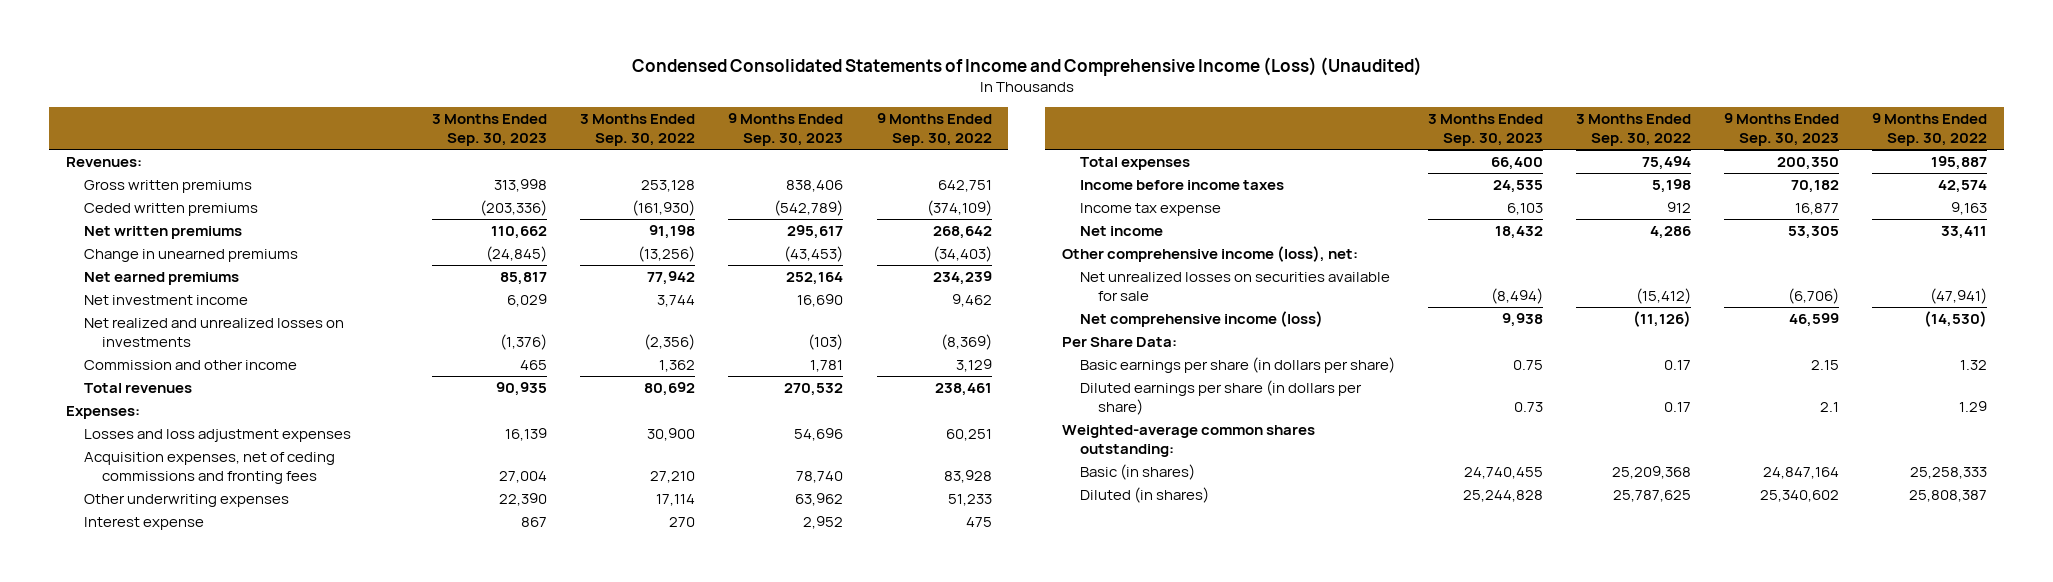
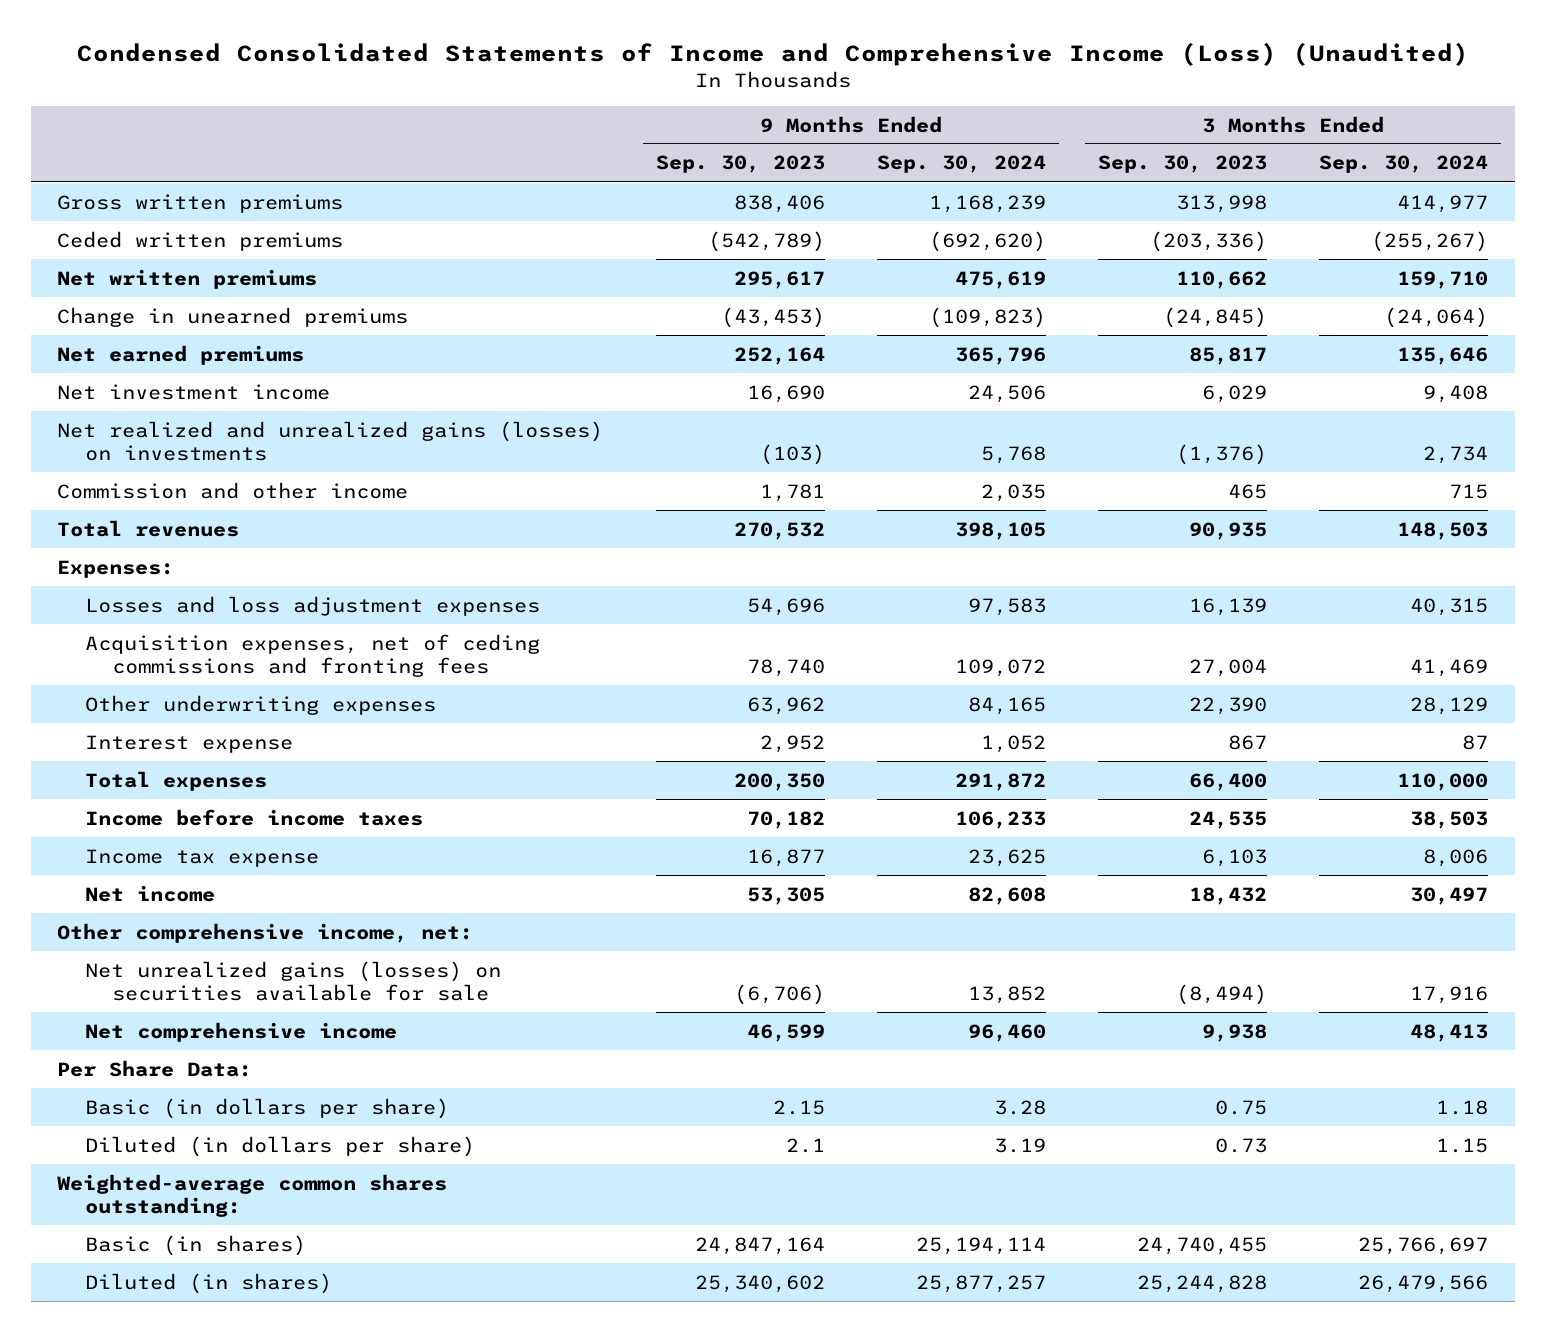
- | 3 Months Ended Sep. 30, 2023 | 3 Months Ended Sep. 30, 2022 | 9 Months Ended Sep. 30, 2023 | 9 Months Ended Sep. 30, 2022
+ | 9 Months Ended Sep. 30, 2023 | 9 Months Ended Sep. 30, 2024 | 3 Months Ended Sep. 30, 2023 | 3 Months Ended Sep. 30, 2024
- Revenues:
- Net realized and unrealized losses on investments | (1,376) | (2,356) | (103) | (8,369)
+ Net realized and unrealized gains (losses) on investments | (103) | 5,768 | (1,376) | 2,734
- Other comprehensive income (loss), net:
- Net unrealized losses on securities available for sale | (8,494) | (15,412) | (6,706) | (47,941)
- Net comprehensive income (loss) | 9,938 | (11,126) | 46,599 | (14,530)
+ Other comprehensive income, net:
+ Net unrealized gains (losses) on securities available for sale | (6,706) | 13,852 | (8,494) | 17,916
+ Net comprehensive income | 46,599 | 96,460 | 9,938 | 48,413
- Basic earnings per share (in dollars per share) | 0.75 | 0.17 | 2.15 | 1.32
- Diluted earnings per share (in dollars per share) | 0.73 | 0.17 | 2.1 | 1.29
+ Basic (in dollars per share) | 2.15 | 3.28 | 0.75 | 1.18
+ Diluted (in dollars per share) | 2.1 | 3.19 | 0.73 | 1.15

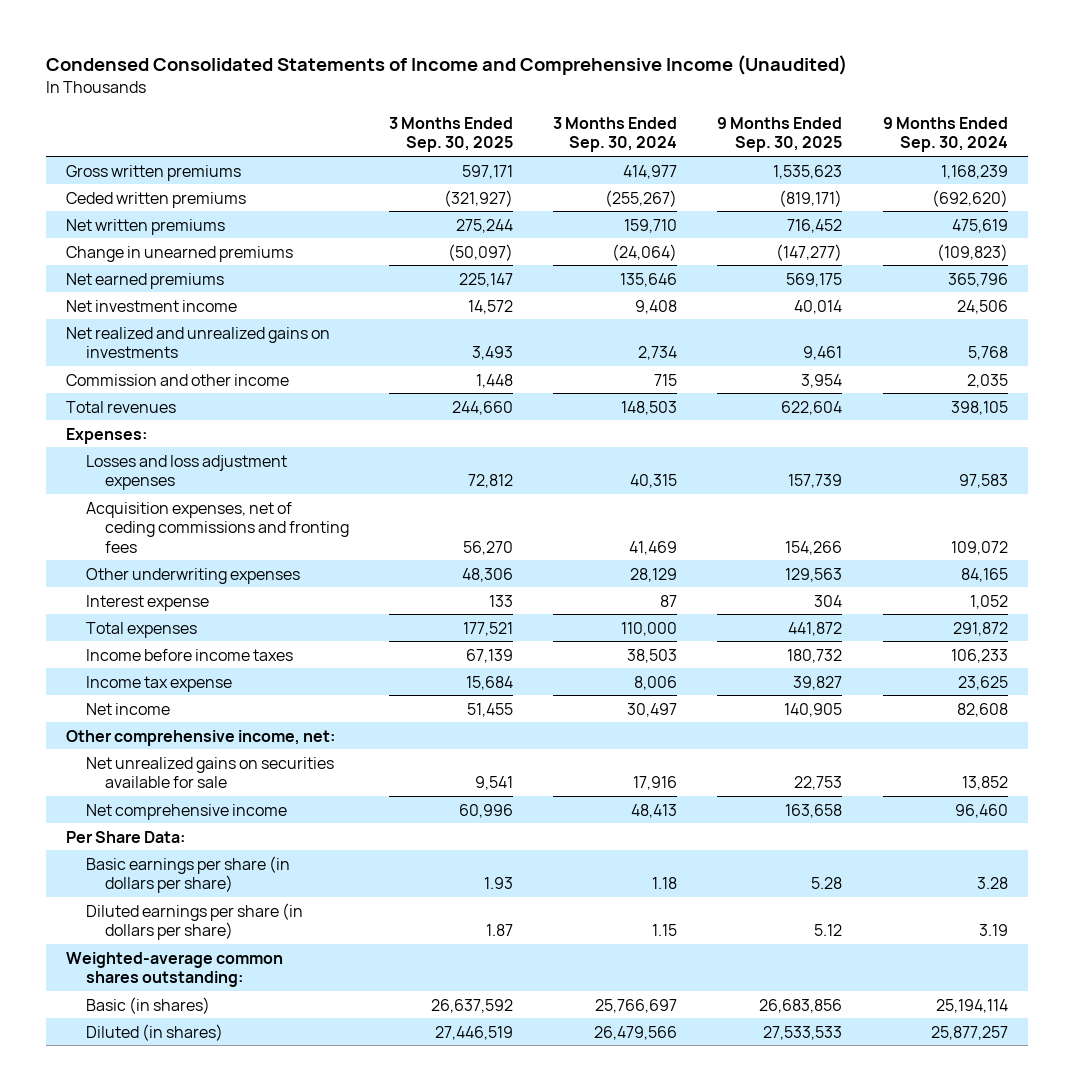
- Condensed Consolidated Statements of Income and Comprehensive Income (Loss) (Unaudited)
+ Condensed Consolidated Statements of Income and Comprehensive Income (Unaudited)
- | 9 Months Ended Sep. 30, 2023 | 9 Months Ended Sep. 30, 2024 | 3 Months Ended Sep. 30, 2023 | 3 Months Ended Sep. 30, 2024
+ | 3 Months Ended Sep. 30, 2025 | 3 Months Ended Sep. 30, 2024 | 9 Months Ended Sep. 30, 2025 | 9 Months Ended Sep. 30, 2024
- Net realized and unrealized gains (losses) on investments | (103) | 5,768 | (1,376) | 2,734
+ Net realized and unrealized gains on investments | 3,493 | 2,734 | 9,461 | 5,768
- Net unrealized gains (losses) on securities available for sale | (6,706) | 13,852 | (8,494) | 17,916
+ Net unrealized gains on securities available for sale | 9,541 | 17,916 | 22,753 | 13,852
- Basic (in dollars per share) | 2.15 | 3.28 | 0.75 | 1.18
- Diluted (in dollars per share) | 2.1 | 3.19 | 0.73 | 1.15
+ Basic earnings per share (in dollars per share) | 1.93 | 1.18 | 5.28 | 3.28
+ Diluted earnings per share (in dollars per share) | 1.87 | 1.15 | 5.12 | 3.19

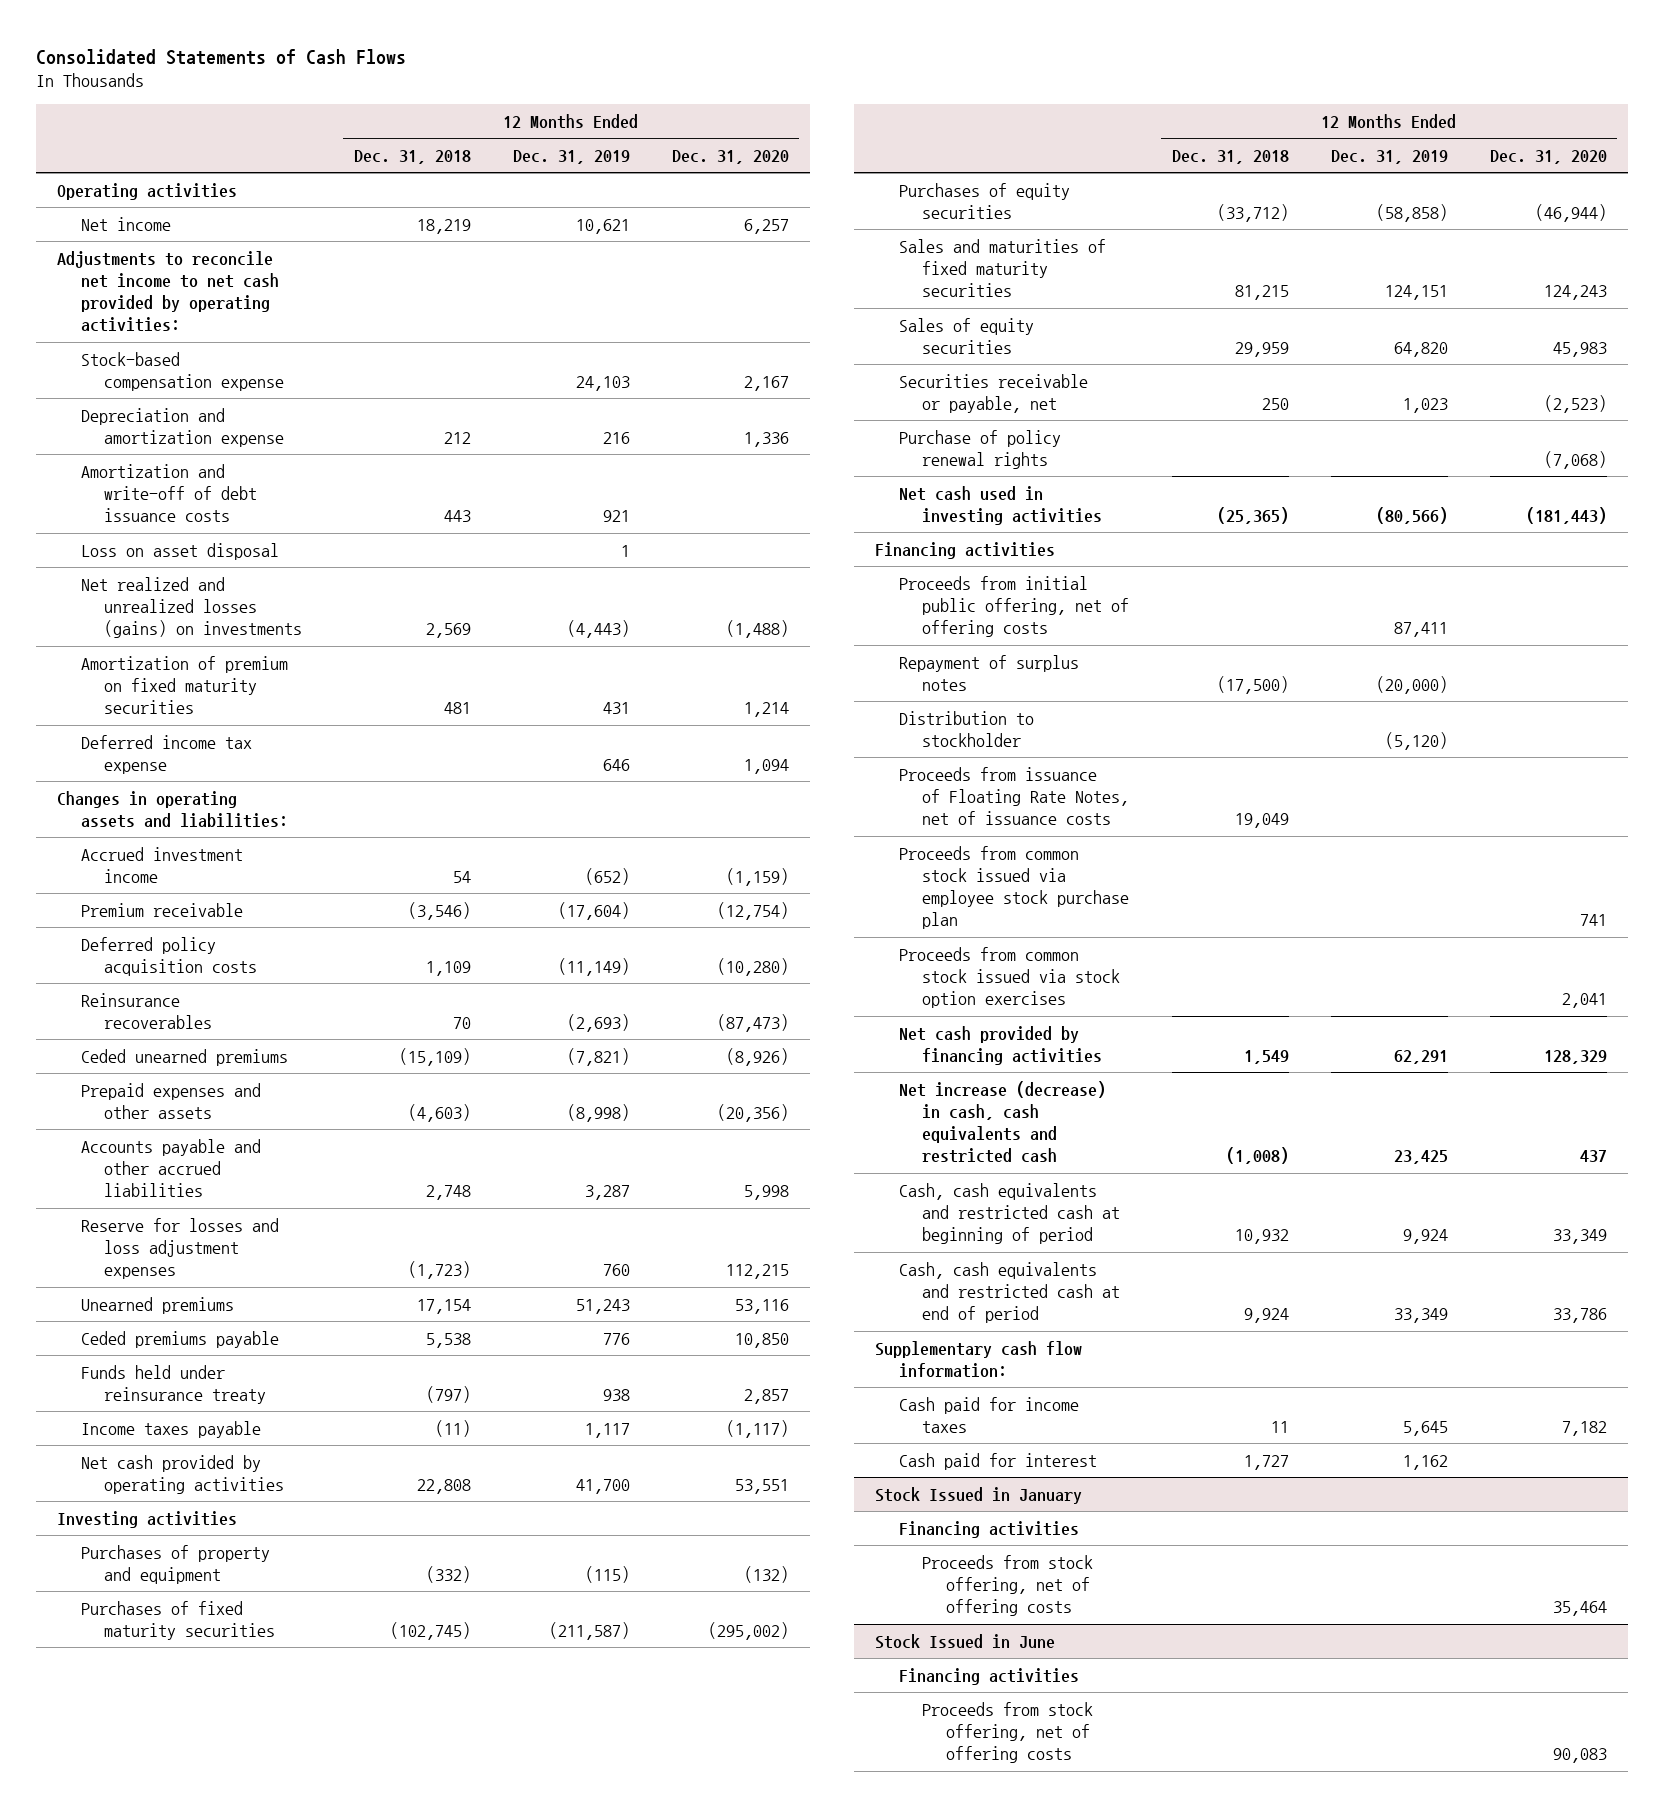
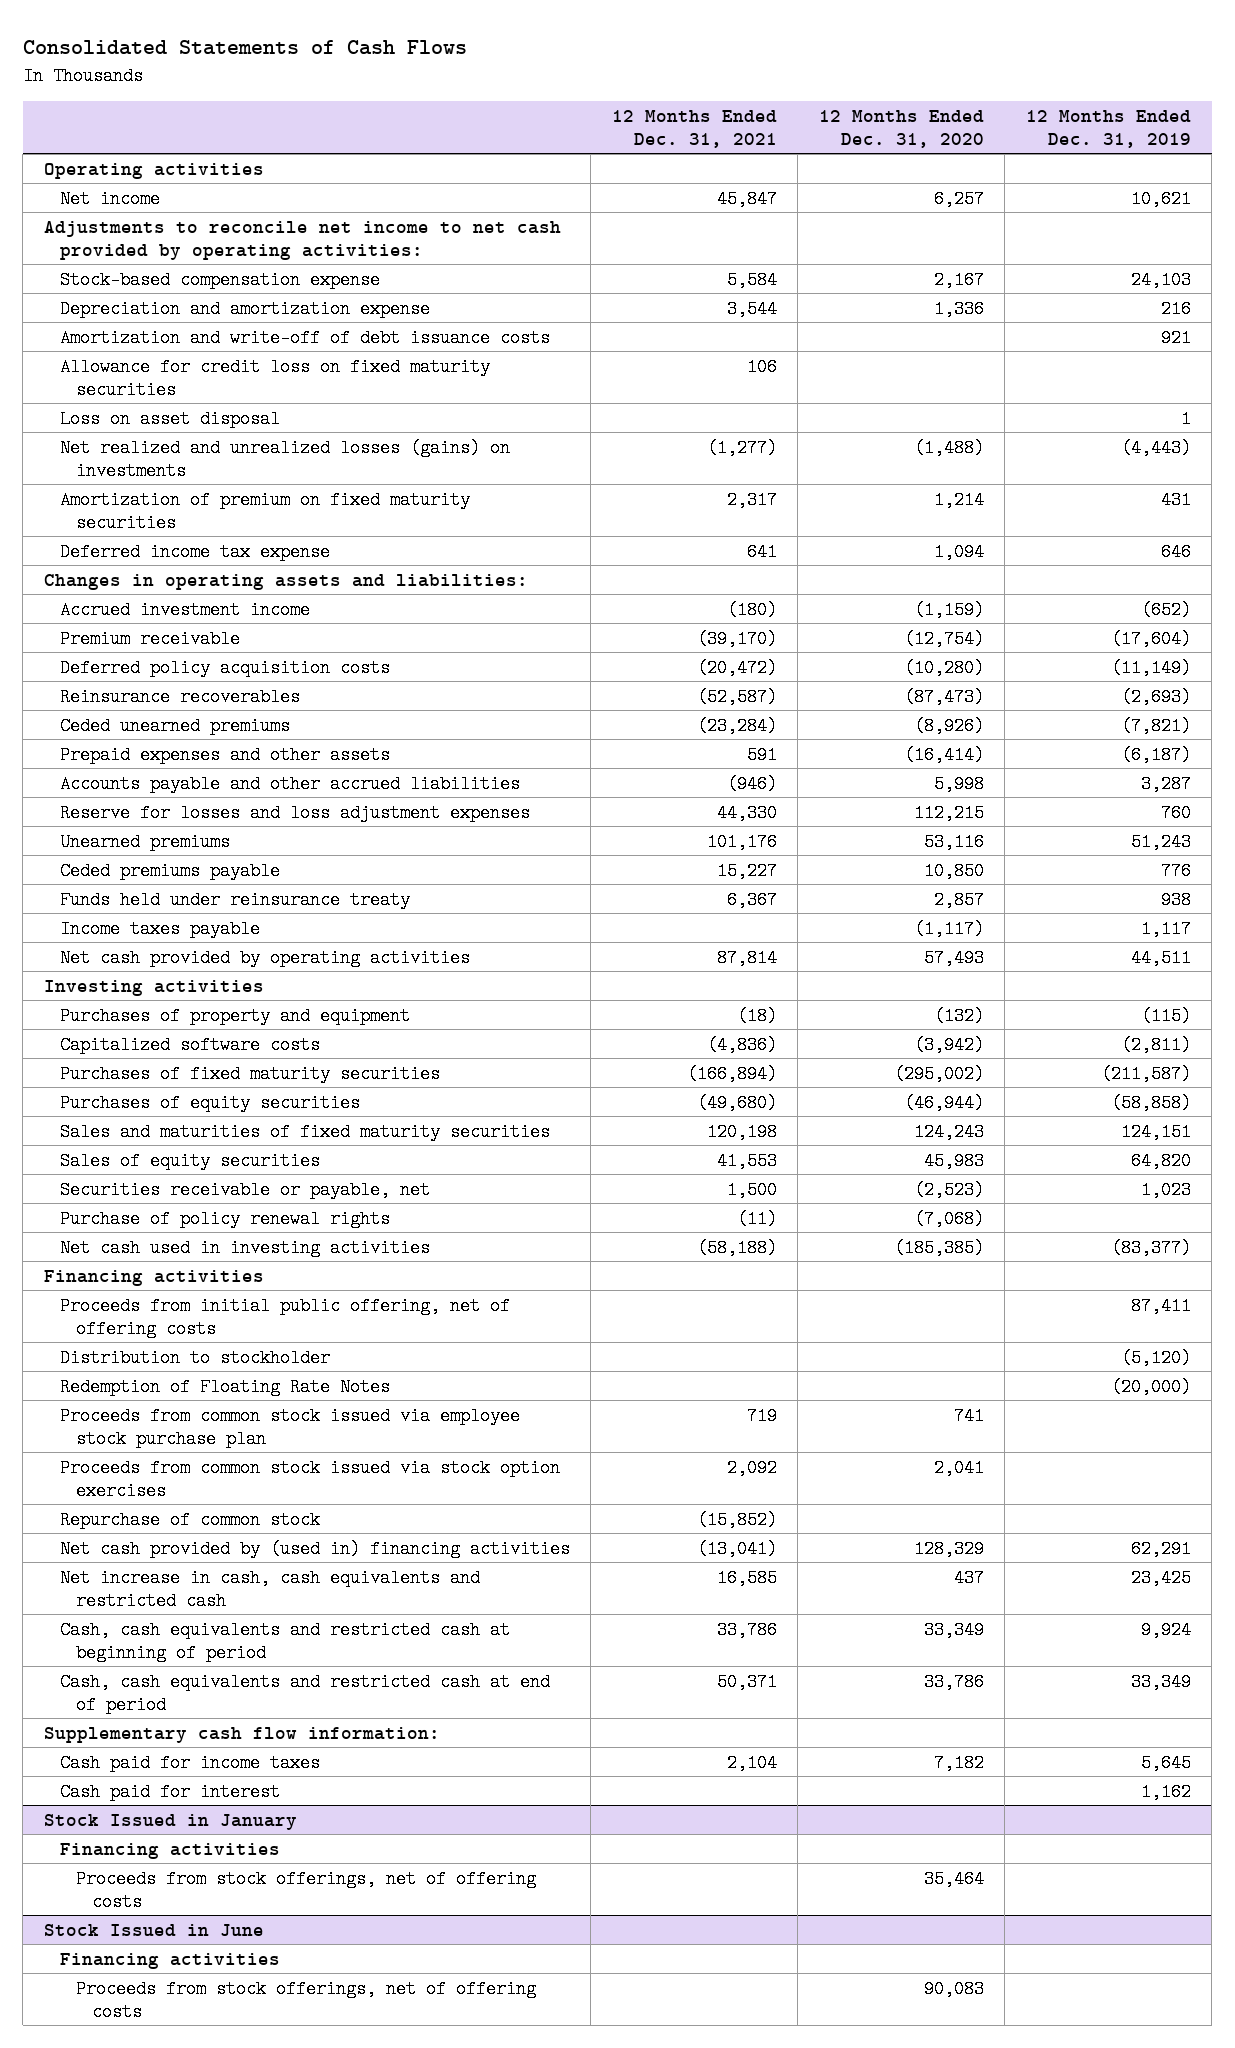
- | 12 Months Ended Dec. 31, 2018 | 12 Months Ended Dec. 31, 2019 | 12 Months Ended Dec. 31, 2020
+ | 12 Months Ended Dec. 31, 2021 | 12 Months Ended Dec. 31, 2020 | 12 Months Ended Dec. 31, 2019
+ Allowance for credit loss on fixed maturity securities | 106 | |
- Prepaid expenses and other assets | (4,603) | (8,998) | (20,356)
+ Prepaid expenses and other assets | 591 | (16,414) | (6,187)
- Net cash provided by operating activities | 22,808 | 41,700 | 53,551
+ Net cash provided by operating activities | 87,814 | 57,493 | 44,511
+ Capitalized software costs | (4,836) | (3,942) | (2,811)
- Net cash used in investing activities | (25,365) | (80,566) | (181,443)
+ Net cash used in investing activities | (58,188) | (185,385) | (83,377)
- Repayment of surplus notes | (17,500) | (20,000) |
- Proceeds from issuance of Floating Rate Notes, net of issuance costs | 19,049 | |
+ Redemption of Floating Rate Notes | | | (20,000)
- Net cash provided by financing activities | 1,549 | 62,291 | 128,329
- Net increase (decrease) in cash, cash equivalents and restricted cash | (1,008) | 23,425 | 437
+ Repurchase of common stock | (15,852) | |
+ Net cash provided by (used in) financing activities | (13,041) | 128,329 | 62,291
+ Net increase in cash, cash equivalents and restricted cash | 16,585 | 437 | 23,425
@ Stock Issued in January
- Proceeds from stock offering, net of offering costs | | | 35,464
+ Proceeds from stock offerings, net of offering costs | | 35,464 |
@ Stock Issued in June
- Proceeds from stock offering, net of offering costs | | | 90,083
+ Proceeds from stock offerings, net of offering costs | | 90,083 |

